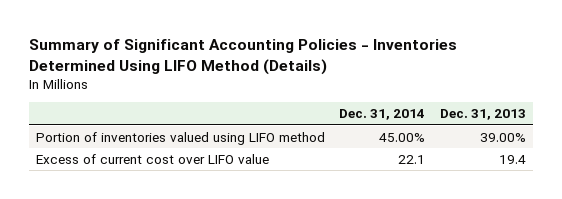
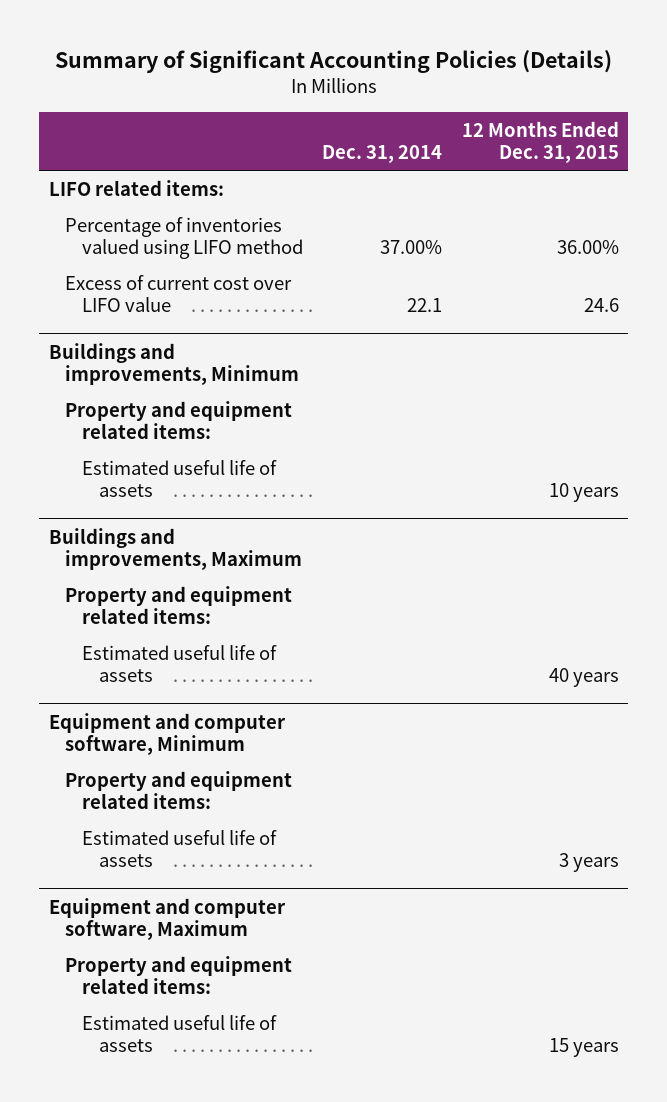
- Summary of Significant Accounting Policies - Inventories Determined Using LIFO Method (Details)
+ Summary of Significant Accounting Policies (Details)
- | Dec. 31, 2014 | Dec. 31, 2013
+ | Dec. 31, 2014 | 12 Months Ended Dec. 31, 2015
- Portion of inventories valued using LIFO method | 45.00% | 39.00%
+ LIFO related items:
+ Percentage of inventories valued using LIFO method | 37.00% | 36.00%
+ Buildings and improvements, Minimum
+ Property and equipment related items:
+ Estimated useful life of assets | | 10 years
+ Buildings and improvements, Maximum
+ Property and equipment related items:
+ Estimated useful life of assets | | 40 years
+ Equipment and computer software, Minimum
+ Property and equipment related items:
+ Estimated useful life of assets | | 3 years
+ Equipment and computer software, Maximum
+ Property and equipment related items:
+ Estimated useful life of assets | | 15 years

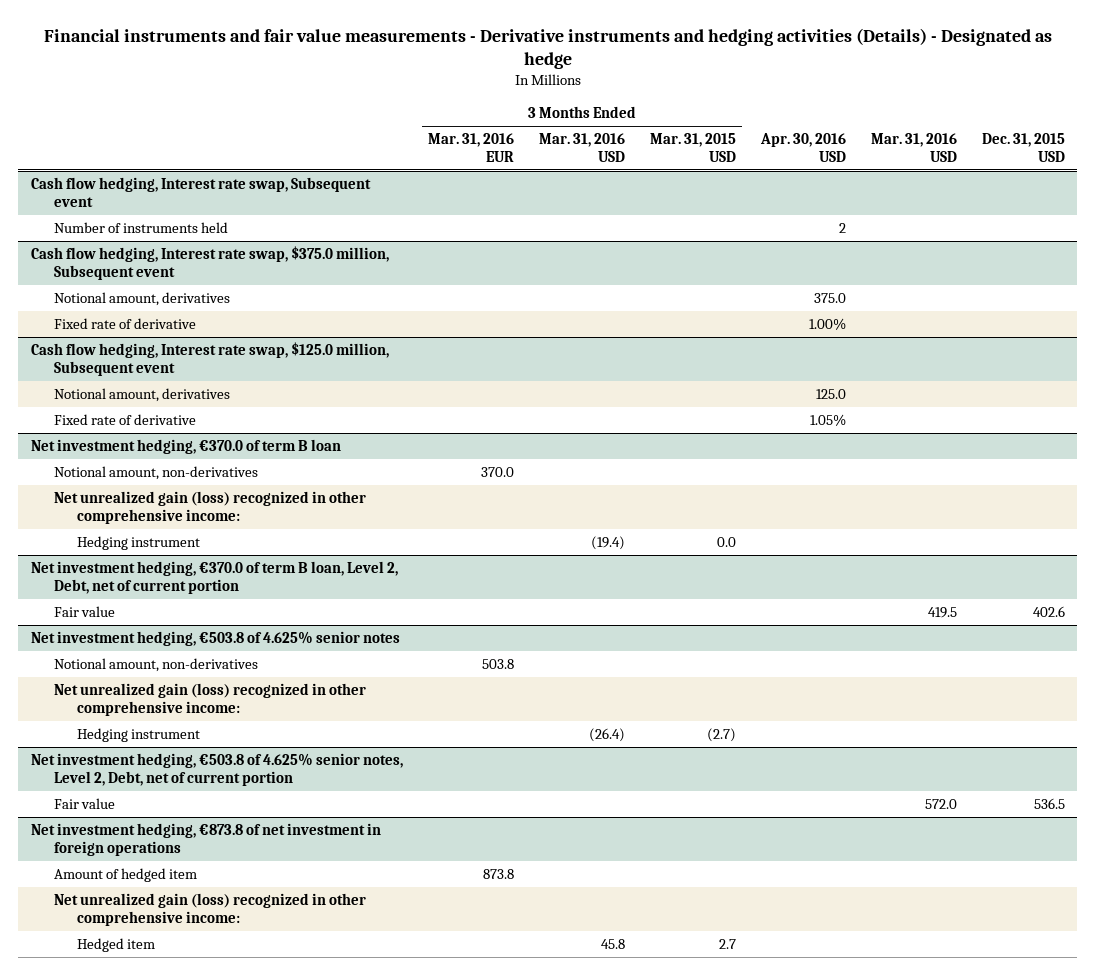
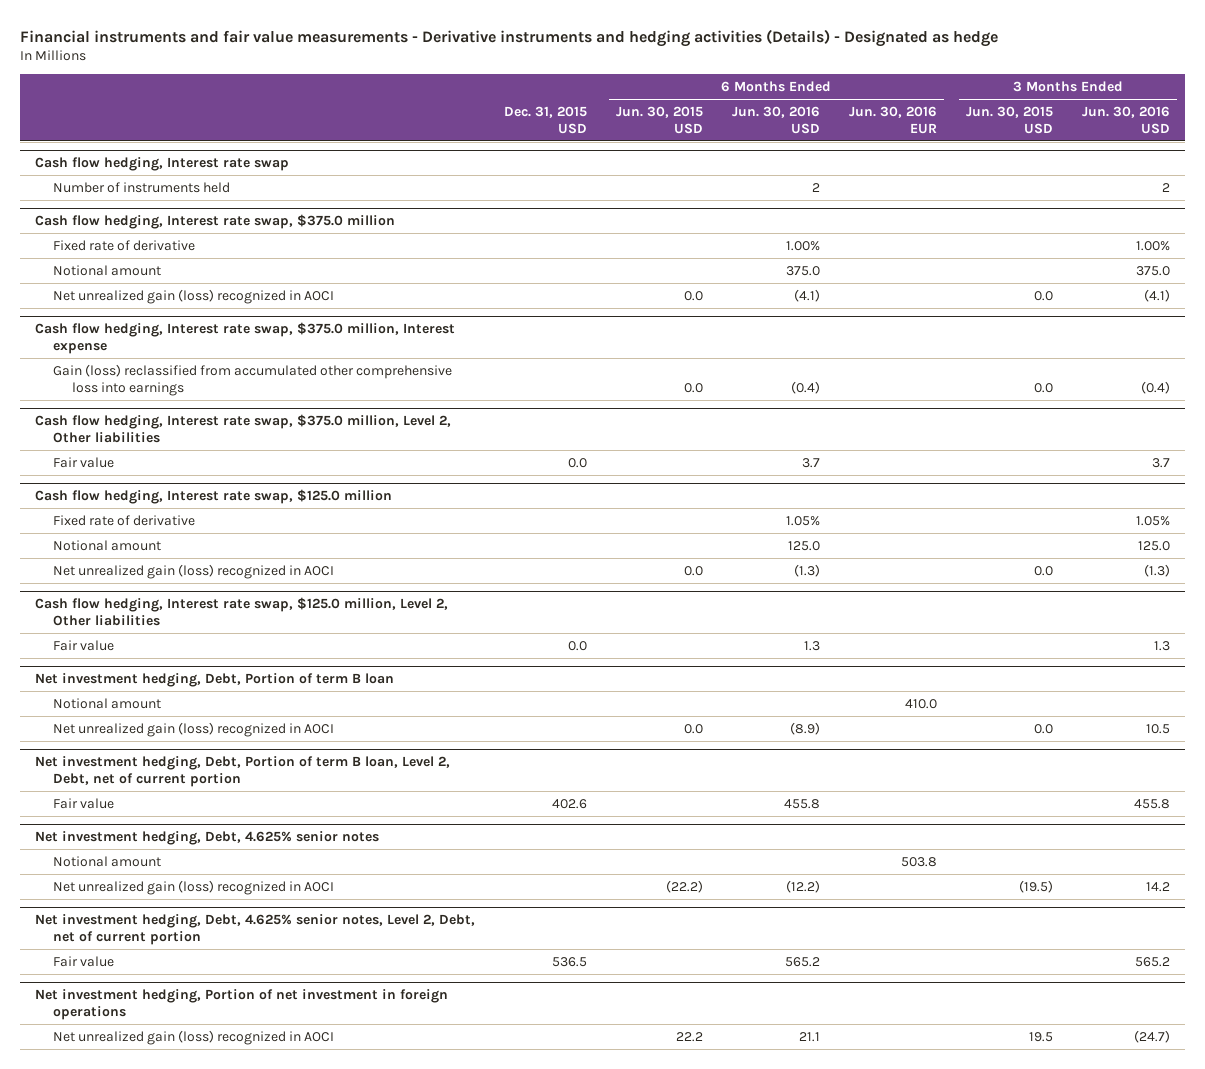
- | 3 Months Ended Mar. 31, 2016 EUR | 3 Months Ended Mar. 31, 2016 USD | 3 Months Ended Mar. 31, 2015 USD | Apr. 30, 2016 USD | Mar. 31, 2016 USD | Dec. 31, 2015 USD
+ | Dec. 31, 2015 USD | 6 Months Ended Jun. 30, 2015 USD | 6 Months Ended Jun. 30, 2016 USD | 6 Months Ended Jun. 30, 2016 EUR | 3 Months Ended Jun. 30, 2015 USD | 3 Months Ended Jun. 30, 2016 USD
- Cash flow hedging, Interest rate swap, Subsequent event
+ Cash flow hedging, Interest rate swap
- Cash flow hedging, Interest rate swap, $375.0 million, Subsequent event
- Notional amount, derivatives | | | | 375.0 | |
+ Cash flow hedging, Interest rate swap, $375.0 million
- Cash flow hedging, Interest rate swap, $125.0 million, Subsequent event
- Notional amount, derivatives | | | | 125.0 | |
+ Notional amount | | | 375.0 | | | 375.0
+ Net unrealized gain (loss) recognized in AOCI | | 0.0 | (4.1) | | 0.0 | (4.1)
+ Cash flow hedging, Interest rate swap, $375.0 million, Interest expense
+ Gain (loss) reclassified from accumulated other comprehensive loss into earnings | | 0.0 | (0.4) | | 0.0 | (0.4)
+ Cash flow hedging, Interest rate swap, $375.0 million, Level 2, Other liabilities
+ Fair value | 0.0 | | 3.7 | | | 3.7
+ Cash flow hedging, Interest rate swap, $125.0 million
- Net investment hedging, €370.0 of term B loan
- Notional amount, non-derivatives | 370.0 | | | | |
- Net unrealized gain (loss) recognized in other comprehensive income:
- Hedging instrument | | (19.4) | 0.0 | | |
- Net investment hedging, €370.0 of term B loan, Level 2, Debt, net of current portion
+ Notional amount | | | 125.0 | | | 125.0
+ Net unrealized gain (loss) recognized in AOCI | | 0.0 | (1.3) | | 0.0 | (1.3)
+ Cash flow hedging, Interest rate swap, $125.0 million, Level 2, Other liabilities
+ Fair value | 0.0 | | 1.3 | | | 1.3
+ Net investment hedging, Debt, Portion of term B loan
+ Notional amount | | | | 410.0 | |
+ Net unrealized gain (loss) recognized in AOCI | | 0.0 | (8.9) | | 0.0 | 10.5
+ Net investment hedging, Debt, Portion of term B loan, Level 2, Debt, net of current portion
- Net investment hedging, €503.8 of 4.625% senior notes
- Notional amount, non-derivatives | 503.8 | | | | |
- Net unrealized gain (loss) recognized in other comprehensive income:
- Hedging instrument | | (26.4) | (2.7) | | |
- Net investment hedging, €503.8 of 4.625% senior notes, Level 2, Debt, net of current portion
+ Net investment hedging, Debt, 4.625% senior notes
+ Notional amount | | | | 503.8 | |
+ Net unrealized gain (loss) recognized in AOCI | | (22.2) | (12.2) | | (19.5) | 14.2
+ Net investment hedging, Debt, 4.625% senior notes, Level 2, Debt, net of current portion
- Net investment hedging, €873.8 of net investment in foreign operations
- Amount of hedged item | 873.8 | | | | |
- Net unrealized gain (loss) recognized in other comprehensive income:
- Hedged item | | 45.8 | 2.7 | | |
+ Net investment hedging, Portion of net investment in foreign operations
+ Net unrealized gain (loss) recognized in AOCI | | 22.2 | 21.1 | | 19.5 | (24.7)

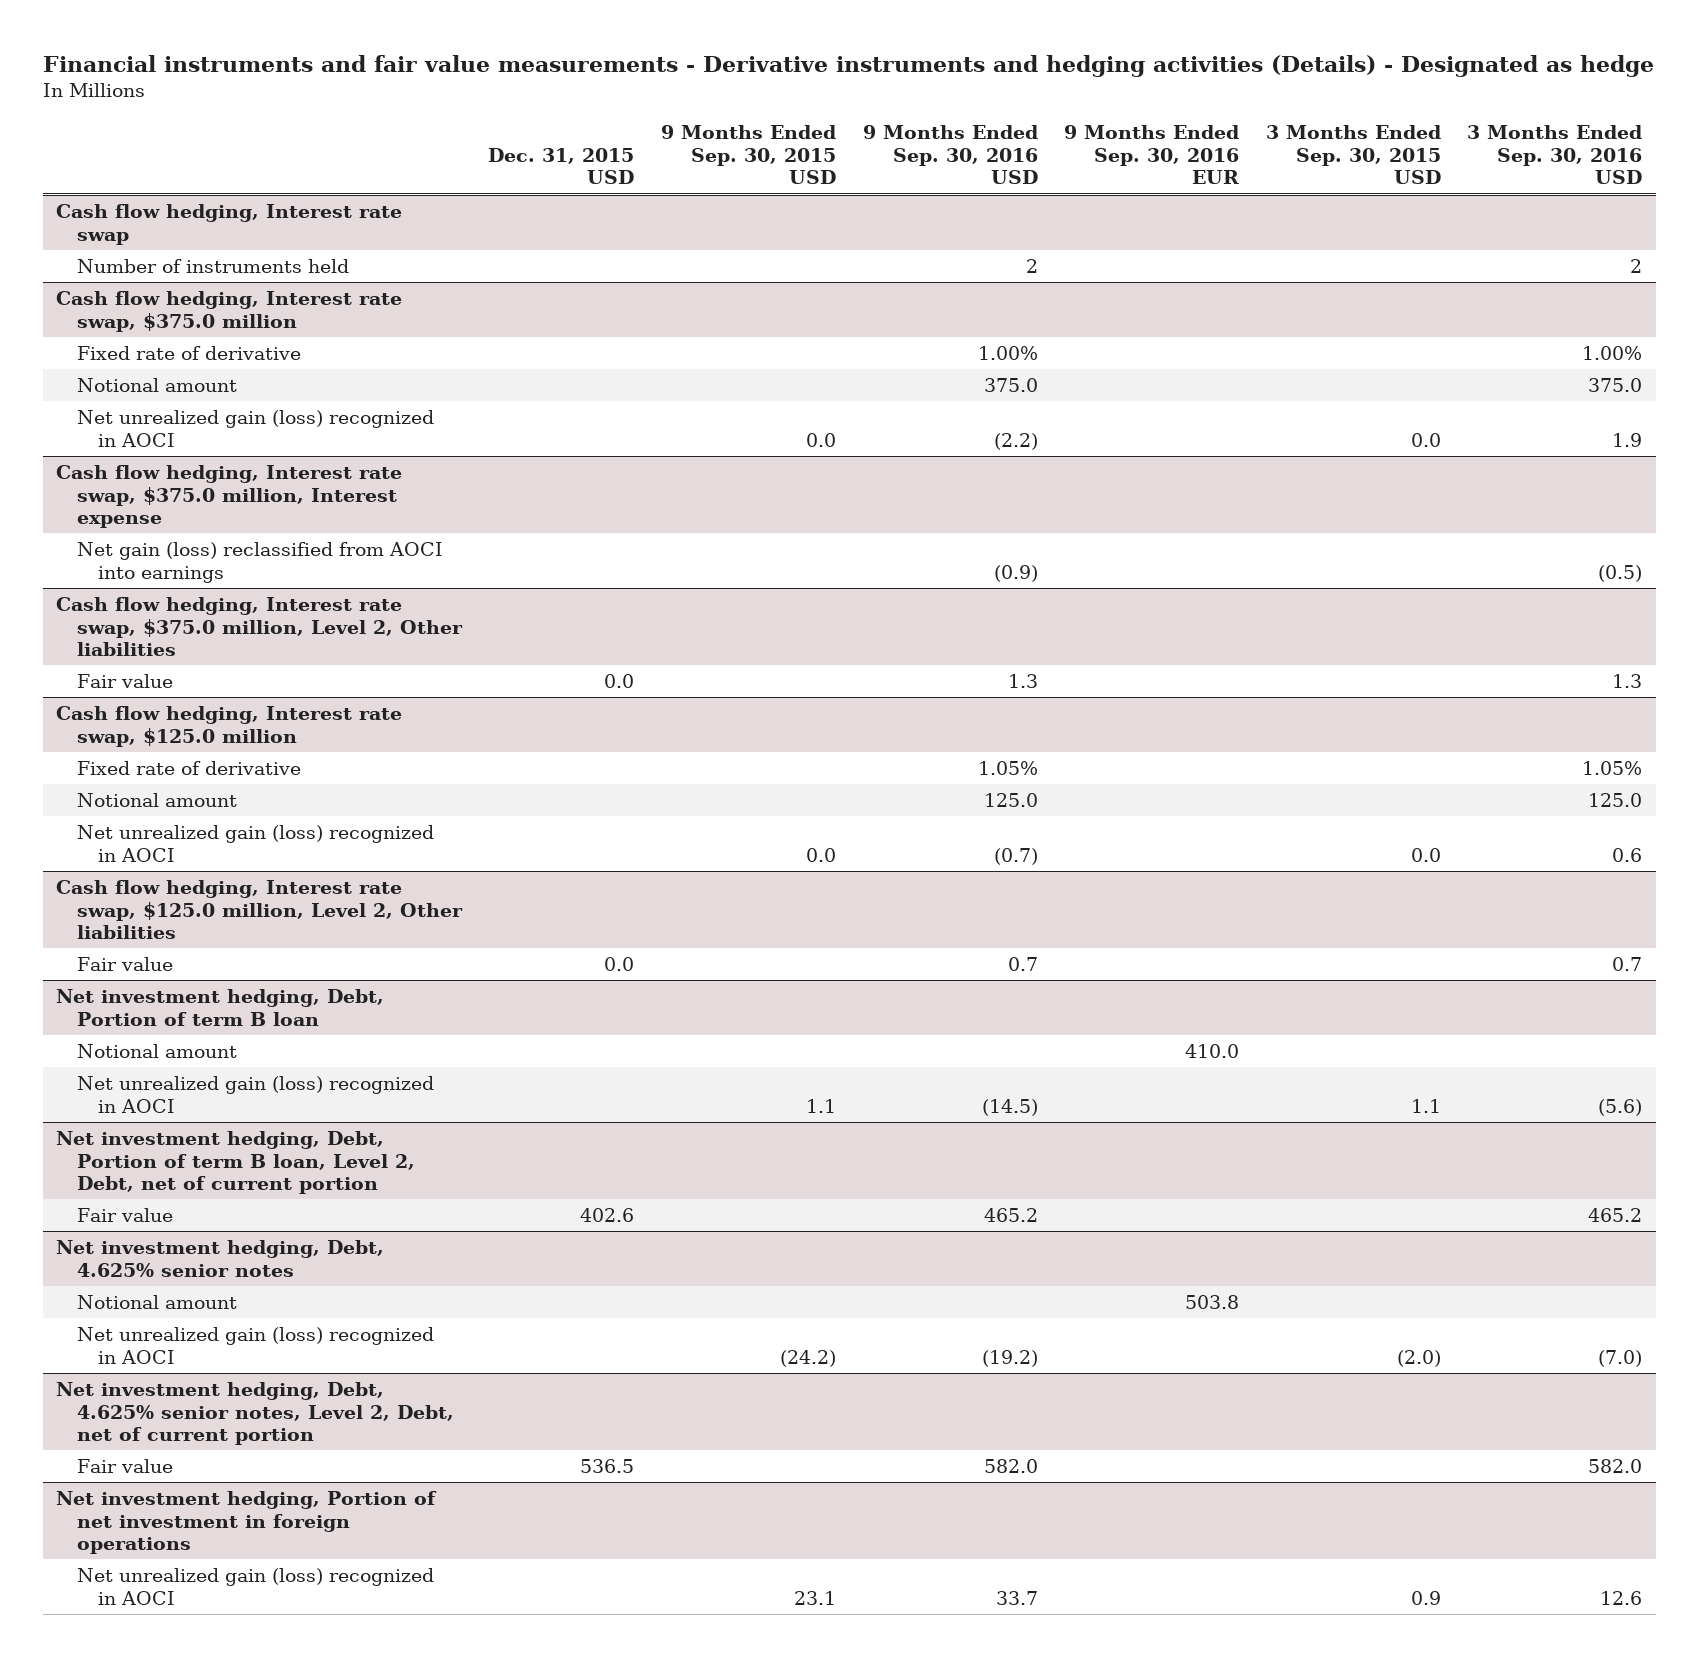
- | Dec. 31, 2015 USD | 6 Months Ended Jun. 30, 2015 USD | 6 Months Ended Jun. 30, 2016 USD | 6 Months Ended Jun. 30, 2016 EUR | 3 Months Ended Jun. 30, 2015 USD | 3 Months Ended Jun. 30, 2016 USD
+ | Dec. 31, 2015 USD | 9 Months Ended Sep. 30, 2015 USD | 9 Months Ended Sep. 30, 2016 USD | 9 Months Ended Sep. 30, 2016 EUR | 3 Months Ended Sep. 30, 2015 USD | 3 Months Ended Sep. 30, 2016 USD
@ Cash flow hedging, Interest rate swap, $375.0 million, Interest expense
- Gain (loss) reclassified from accumulated other comprehensive loss into earnings | | 0.0 | (0.4) | | 0.0 | (0.4)
+ Net gain (loss) reclassified from AOCI into earnings | | | (0.9) | | | (0.5)

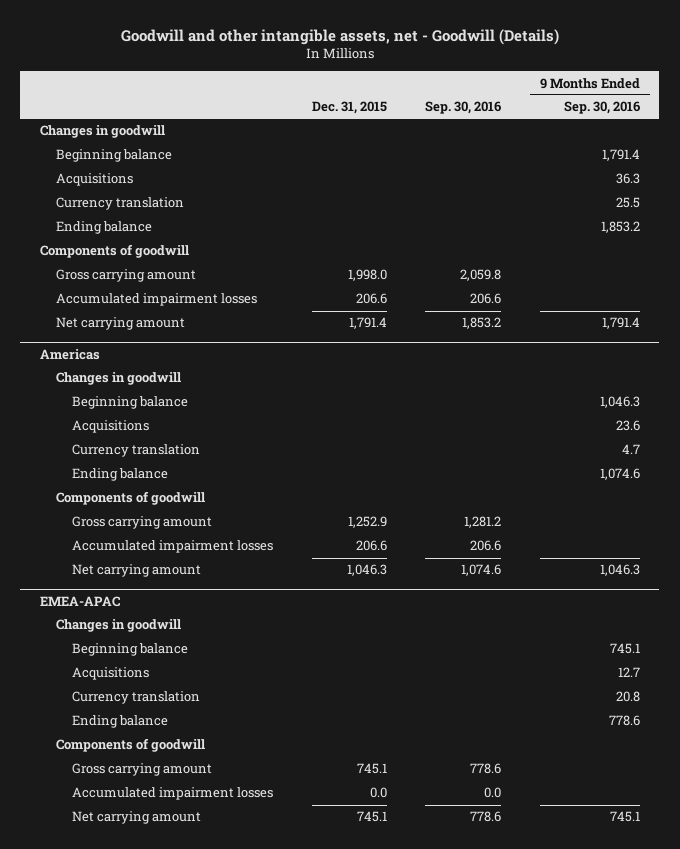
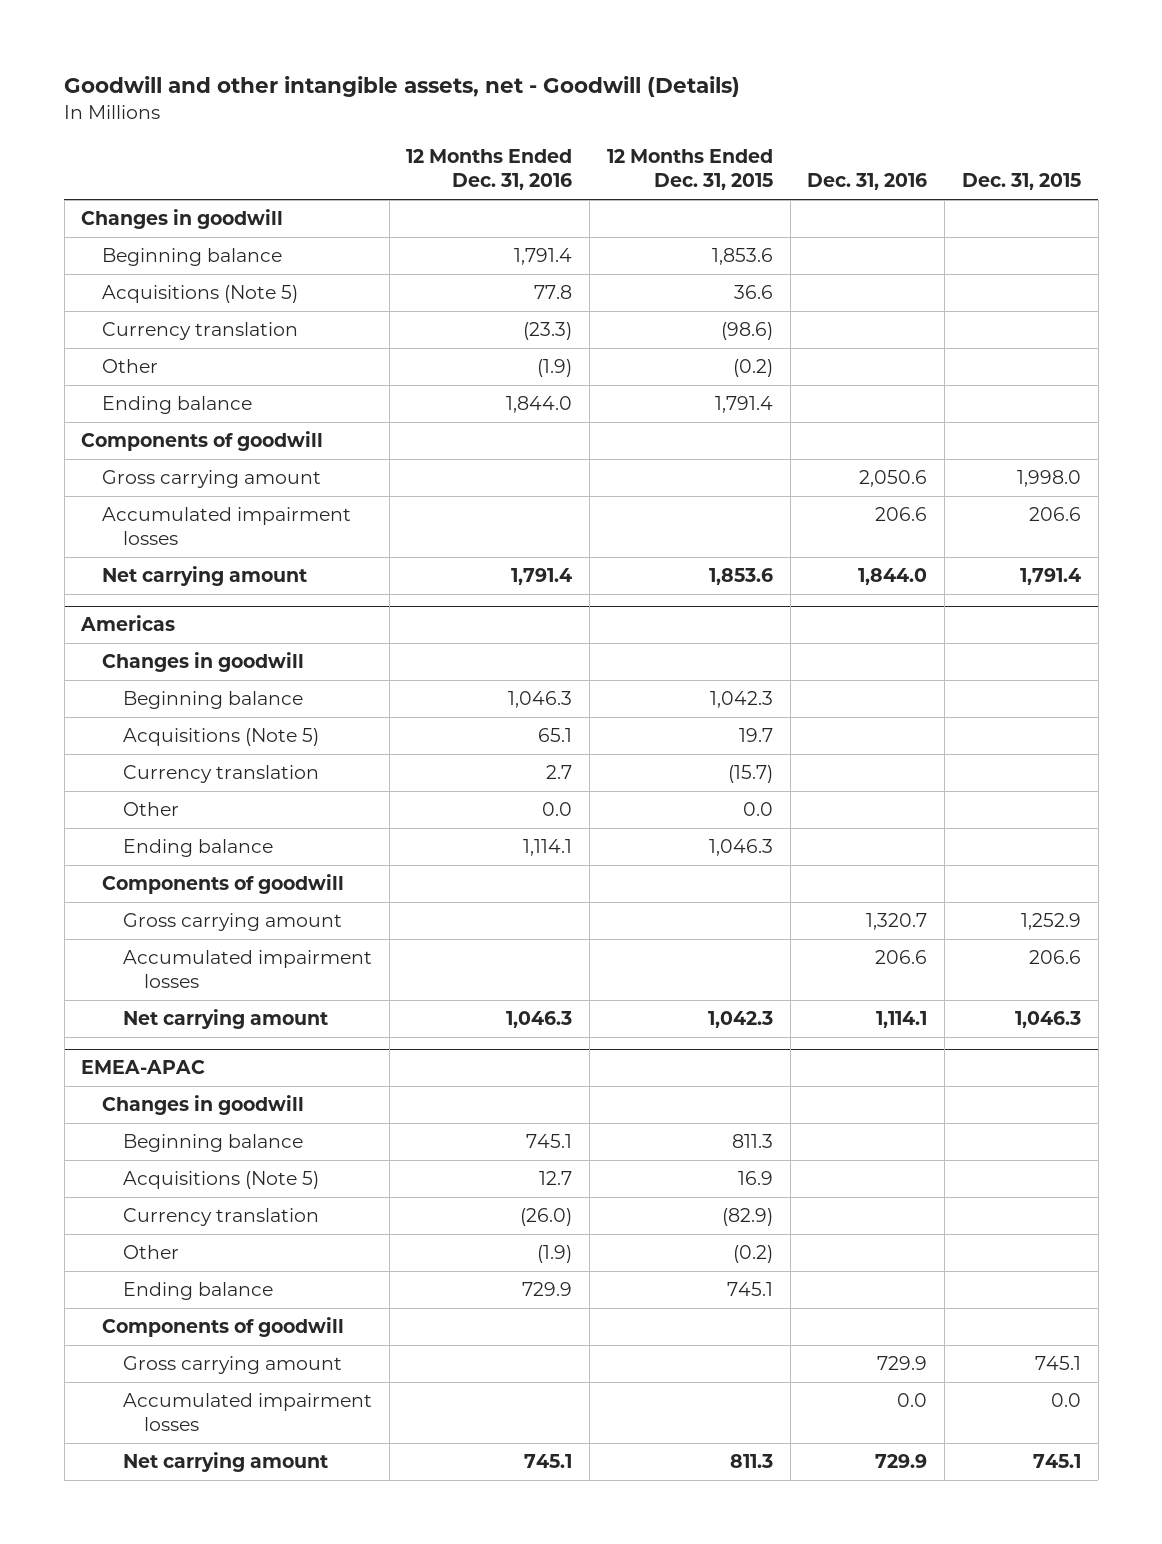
- | Dec. 31, 2015 | Sep. 30, 2016 | 9 Months Ended Sep. 30, 2016
+ | 12 Months Ended Dec. 31, 2016 | 12 Months Ended Dec. 31, 2015 | Dec. 31, 2016 | Dec. 31, 2015
- Acquisitions | | | 36.3
+ Acquisitions (Note 5) | 77.8 | 36.6 | |
+ Other | (1.9) | (0.2) | |
@ Americas
- Acquisitions | | | 23.6
+ Acquisitions (Note 5) | 65.1 | 19.7 | |
+ Other | 0.0 | 0.0 | |
@ EMEA-APAC
- Acquisitions | | | 12.7
+ Acquisitions (Note 5) | 12.7 | 16.9 | |
+ Other | (1.9) | (0.2) | |

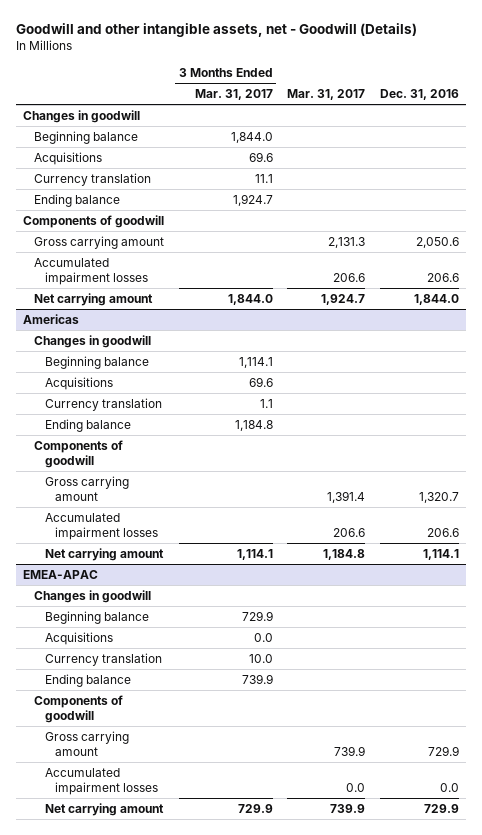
- | 12 Months Ended Dec. 31, 2016 | 12 Months Ended Dec. 31, 2015 | Dec. 31, 2016 | Dec. 31, 2015
+ | 3 Months Ended Mar. 31, 2017 | Mar. 31, 2017 | Dec. 31, 2016
- Acquisitions (Note 5) | 77.8 | 36.6 | |
+ Acquisitions | 69.6 | |
- Other | (1.9) | (0.2) | |
@ Americas
- Acquisitions (Note 5) | 65.1 | 19.7 | |
+ Acquisitions | 69.6 | |
- Other | 0.0 | 0.0 | |
@ EMEA-APAC
- Acquisitions (Note 5) | 12.7 | 16.9 | |
+ Acquisitions | 0.0 | |
- Other | (1.9) | (0.2) | |

